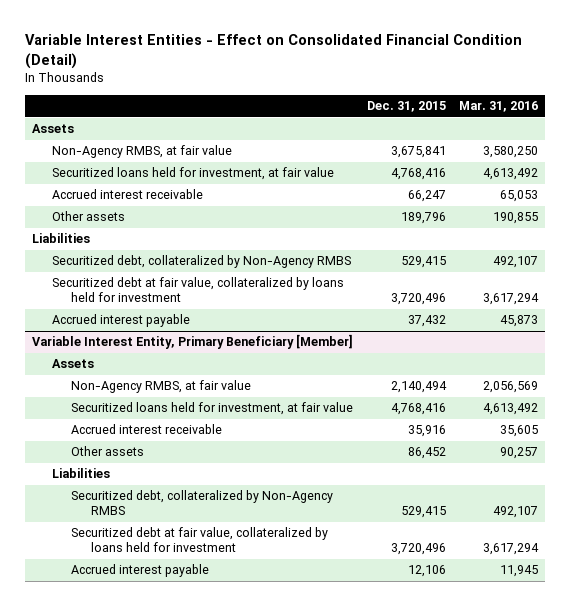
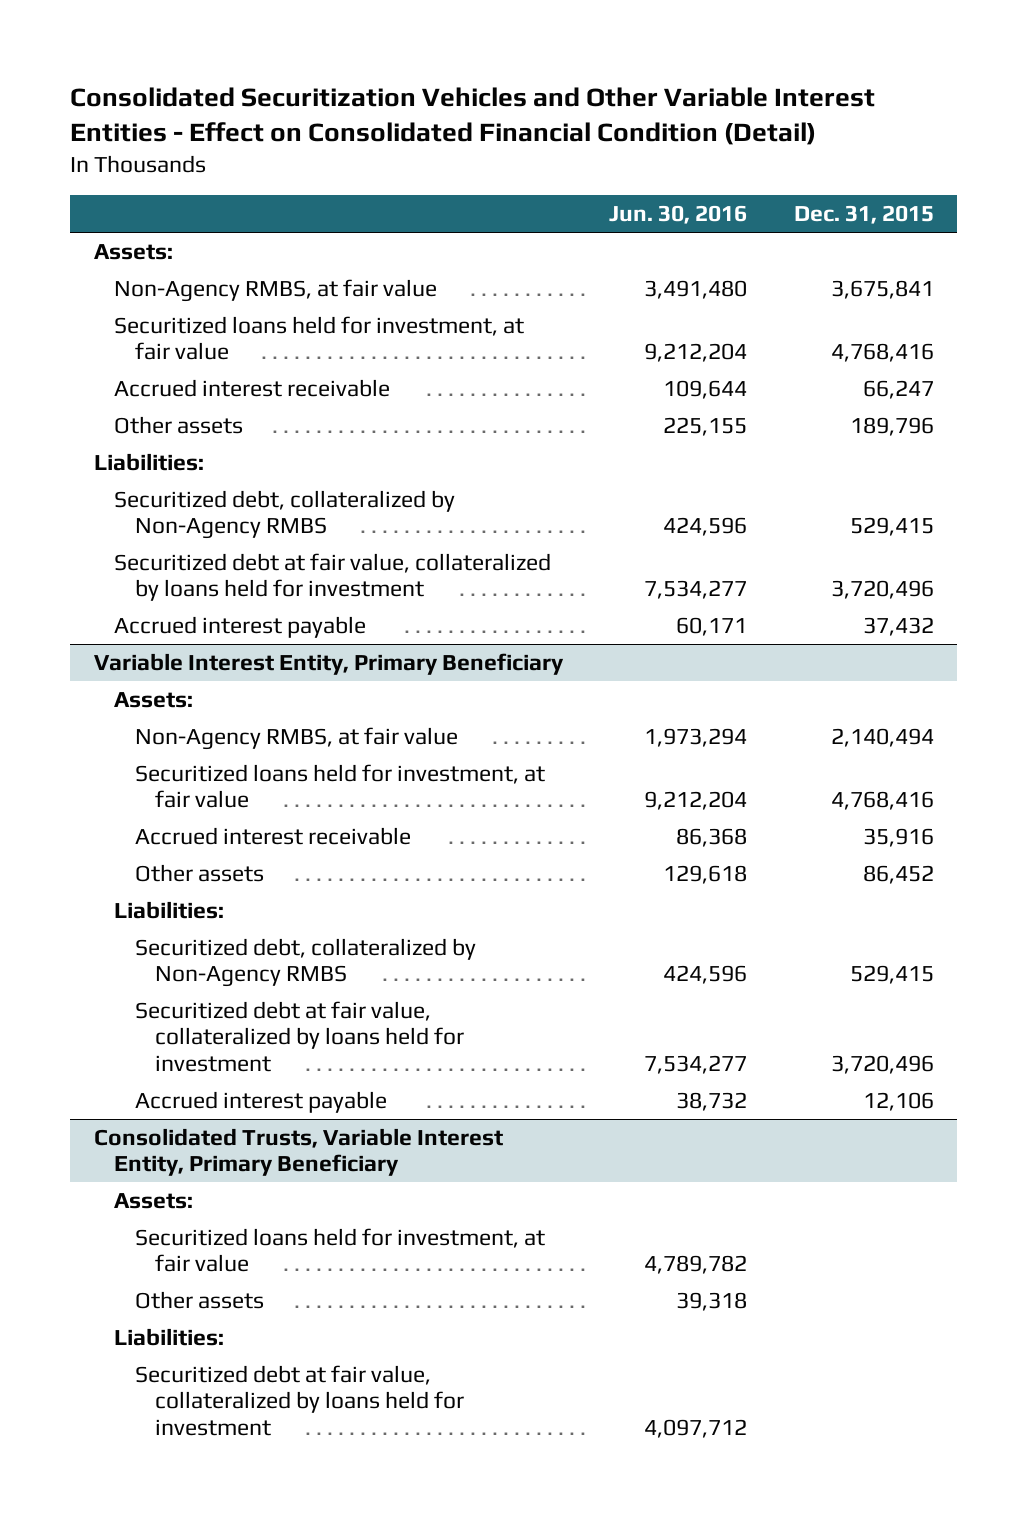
- Variable Interest Entities - Effect on Consolidated Financial Condition (Detail)
+ Consolidated Securitization Vehicles and Other Variable Interest Entities - Effect on Consolidated Financial Condition (Detail)
- | Dec. 31, 2015 | Mar. 31, 2016
+ | Jun. 30, 2016 | Dec. 31, 2015
- Assets
+ Assets:
- Liabilities
+ Liabilities:
- Variable Interest Entity, Primary Beneficiary [Member]
- Assets
+ Variable Interest Entity, Primary Beneficiary
+ Assets:
- Liabilities
+ Liabilities:
+ Consolidated Trusts, Variable Interest Entity, Primary Beneficiary
+ Assets:
+ Securitized loans held for investment, at fair value | 4,789,782 |
+ Other assets | 39,318 |
+ Liabilities:
+ Securitized debt at fair value, collateralized by loans held for investment | 4,097,712 |

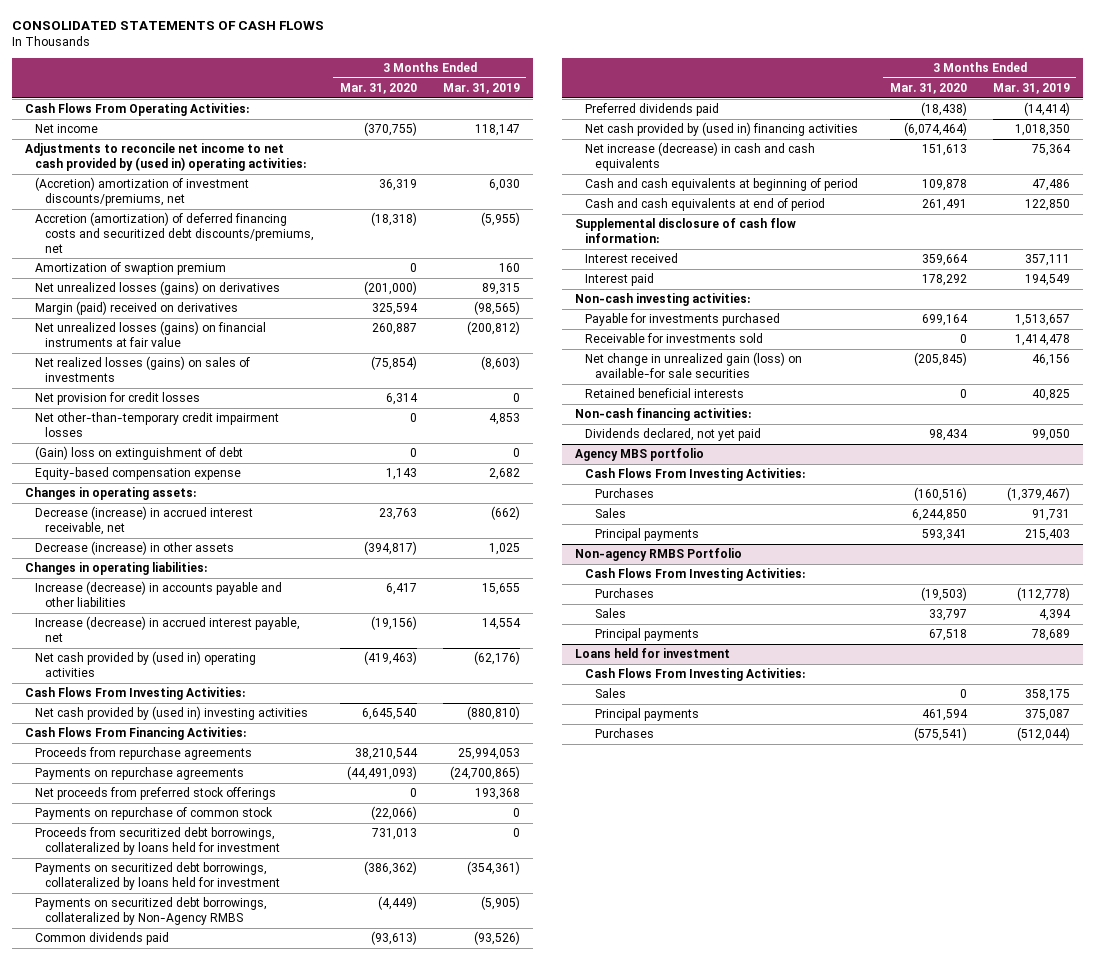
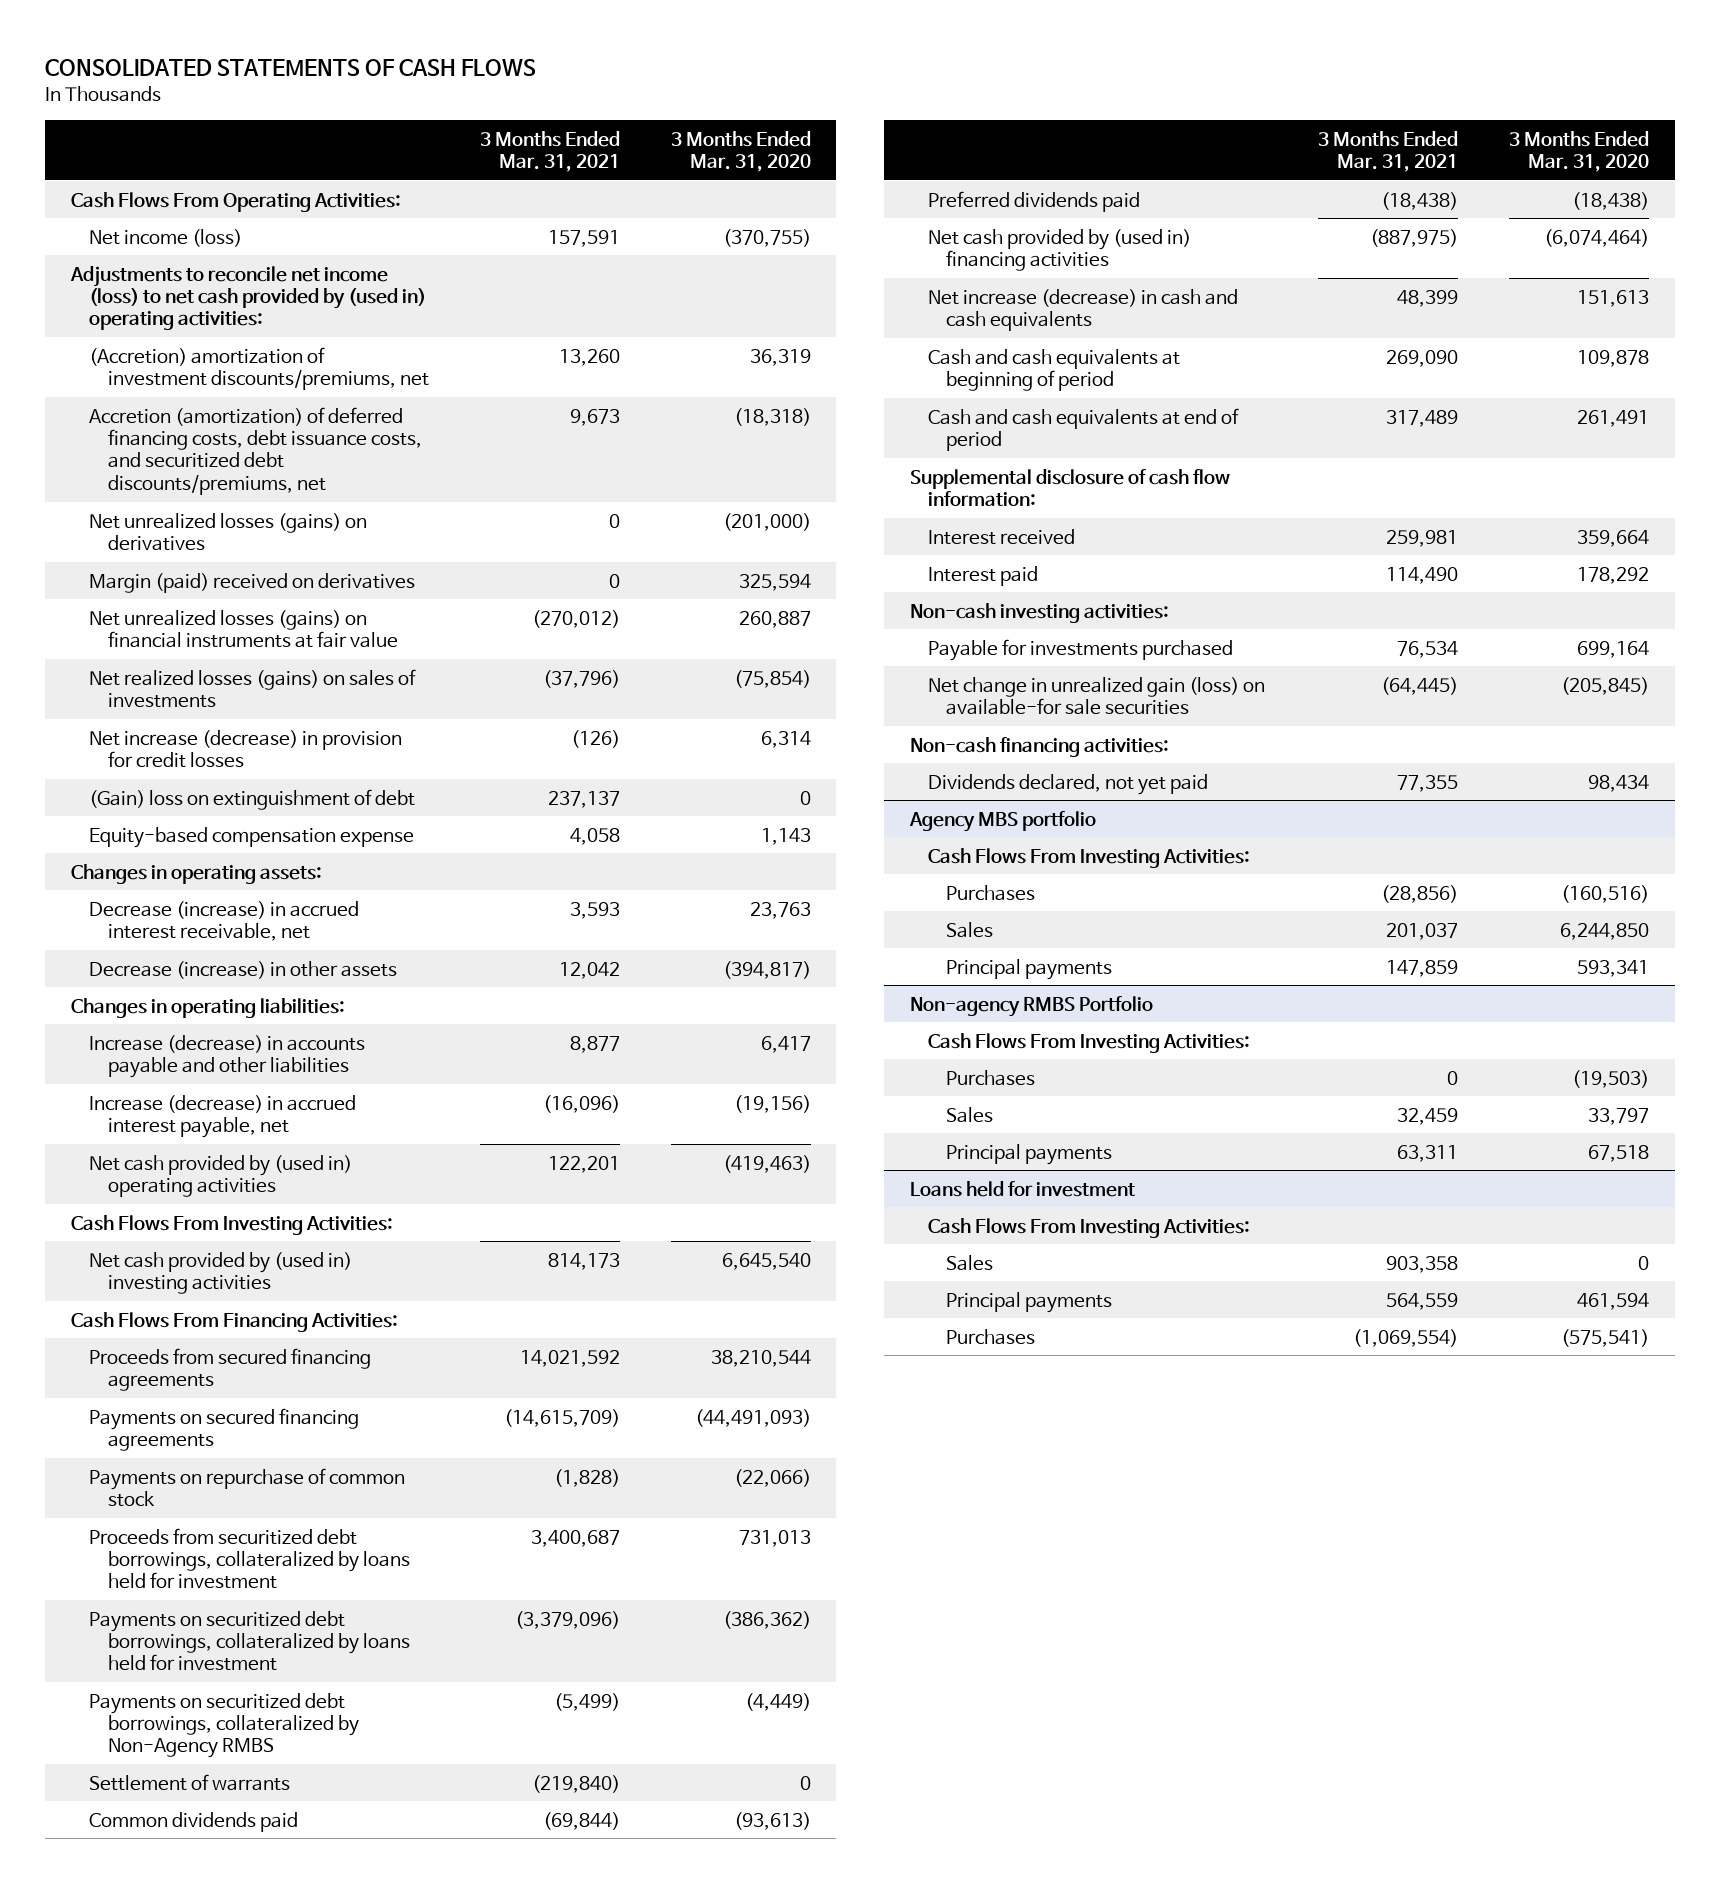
- | 3 Months Ended Mar. 31, 2020 | 3 Months Ended Mar. 31, 2019
+ | 3 Months Ended Mar. 31, 2021 | 3 Months Ended Mar. 31, 2020
- Net income | (370,755) | 118,147
- Adjustments to reconcile net income to net cash provided by (used in) operating activities:
+ Net income (loss) | 157,591 | (370,755)
+ Adjustments to reconcile net income (loss) to net cash provided by (used in) operating activities:
- Accretion (amortization) of deferred financing costs and securitized debt discounts/premiums, net | (18,318) | (5,955)
- Amortization of swaption premium | 0 | 160
+ Accretion (amortization) of deferred financing costs, debt issuance costs, and securitized debt discounts/premiums, net | 9,673 | (18,318)
- Net provision for credit losses | 6,314 | 0
- Net other-than-temporary credit impairment losses | 0 | 4,853
+ Net increase (decrease) in provision for credit losses | (126) | 6,314
- Proceeds from repurchase agreements | 38,210,544 | 25,994,053
- Payments on repurchase agreements | (44,491,093) | (24,700,865)
- Net proceeds from preferred stock offerings | 0 | 193,368
+ Proceeds from secured financing agreements | 14,021,592 | 38,210,544
+ Payments on secured financing agreements | (14,615,709) | (44,491,093)
+ Settlement of warrants | (219,840) | 0
- Receivable for investments sold | 0 | 1,414,478
- Retained beneficial interests | 0 | 40,825

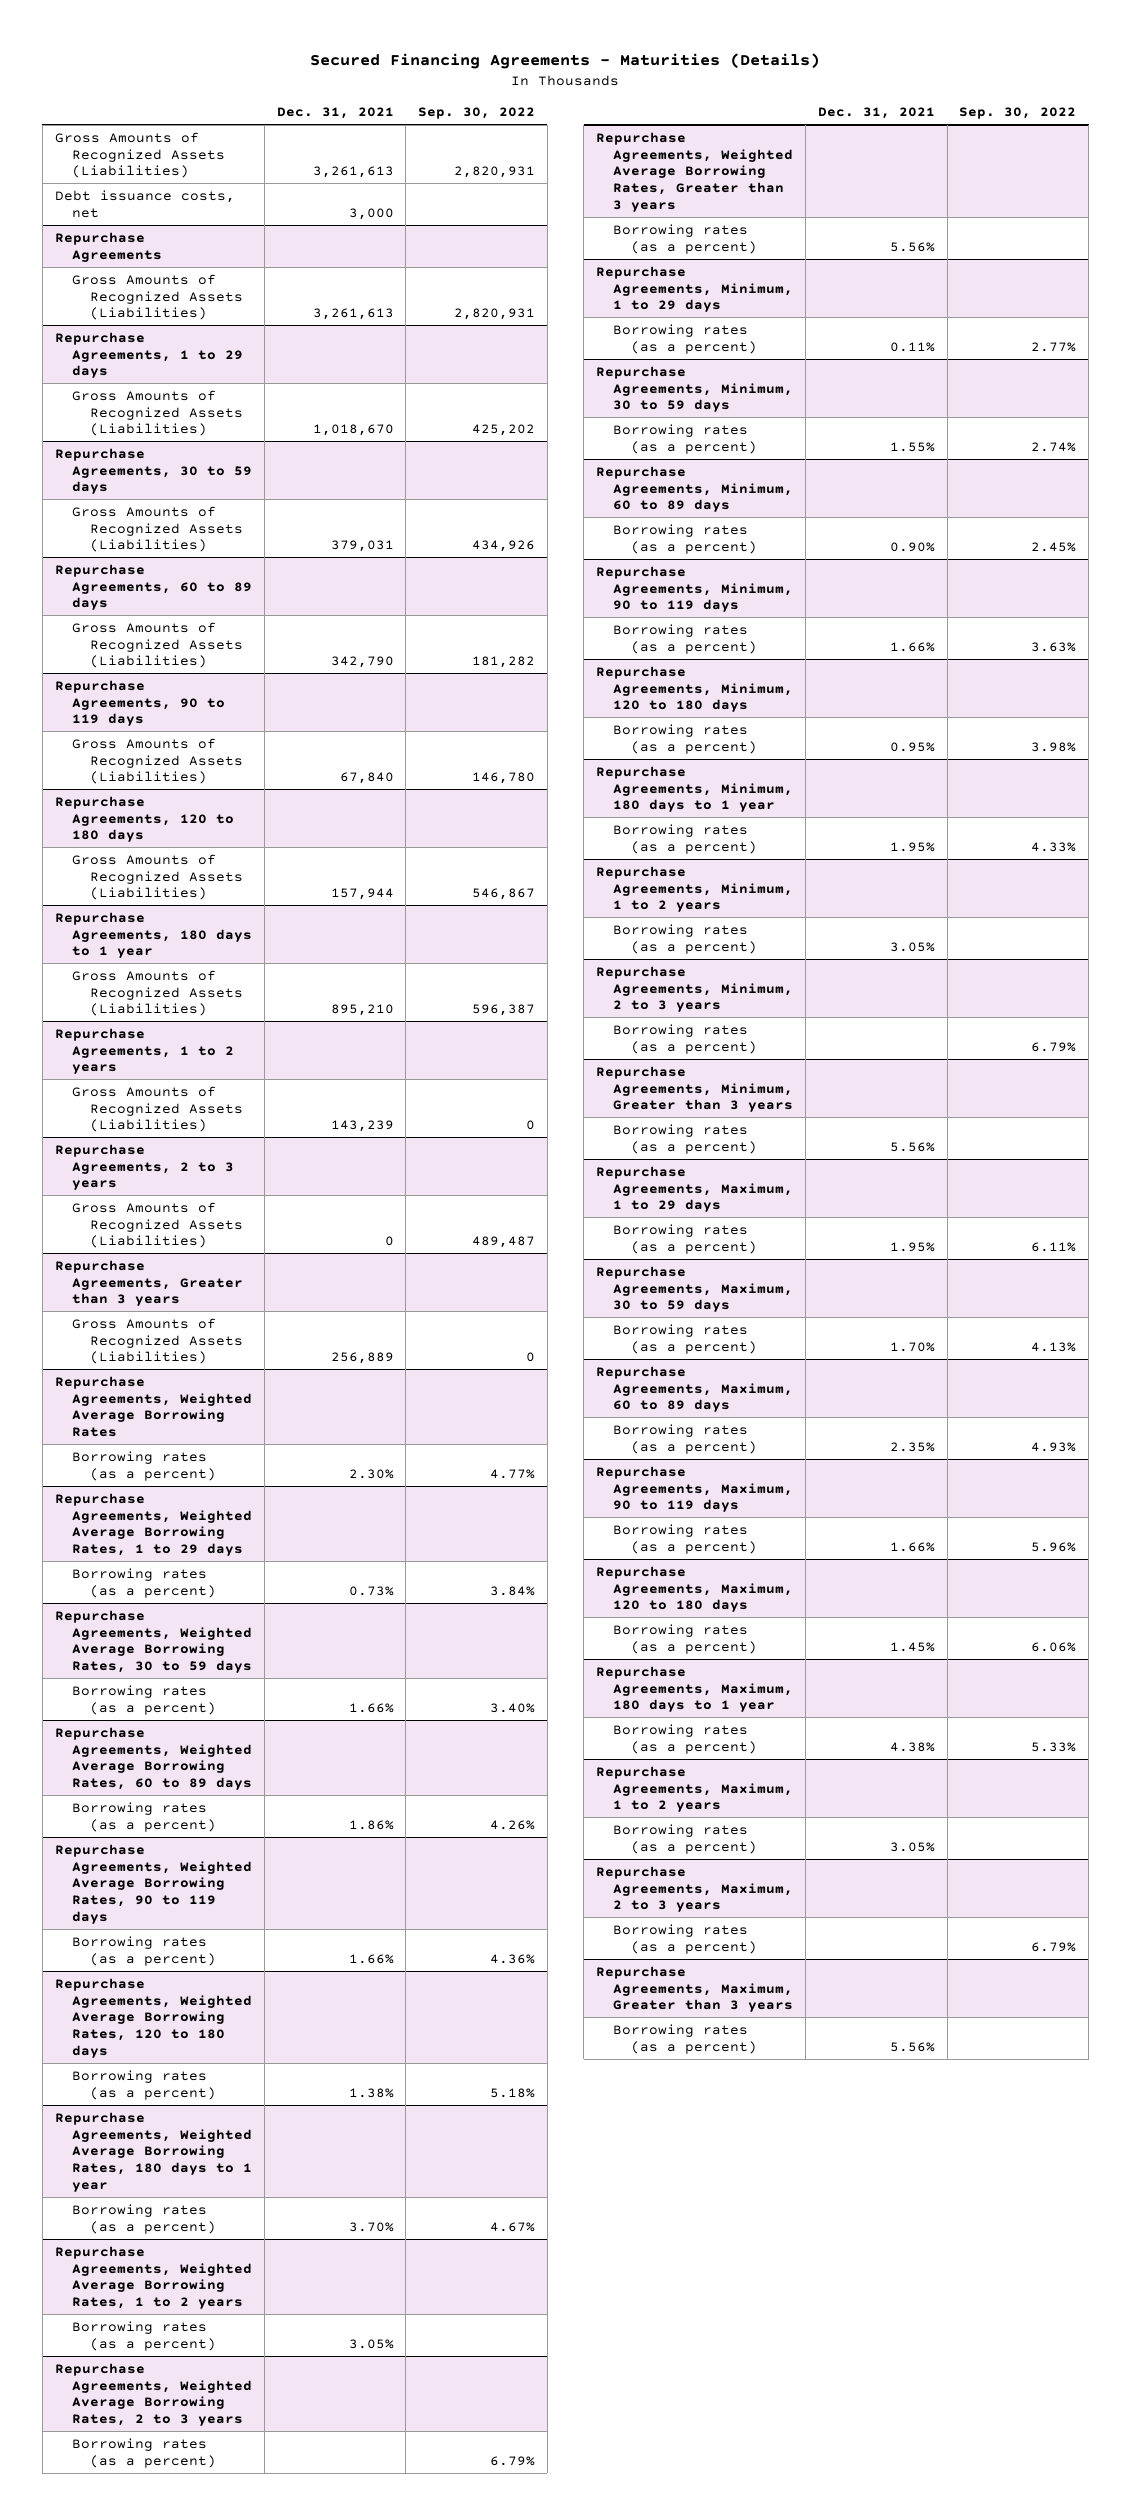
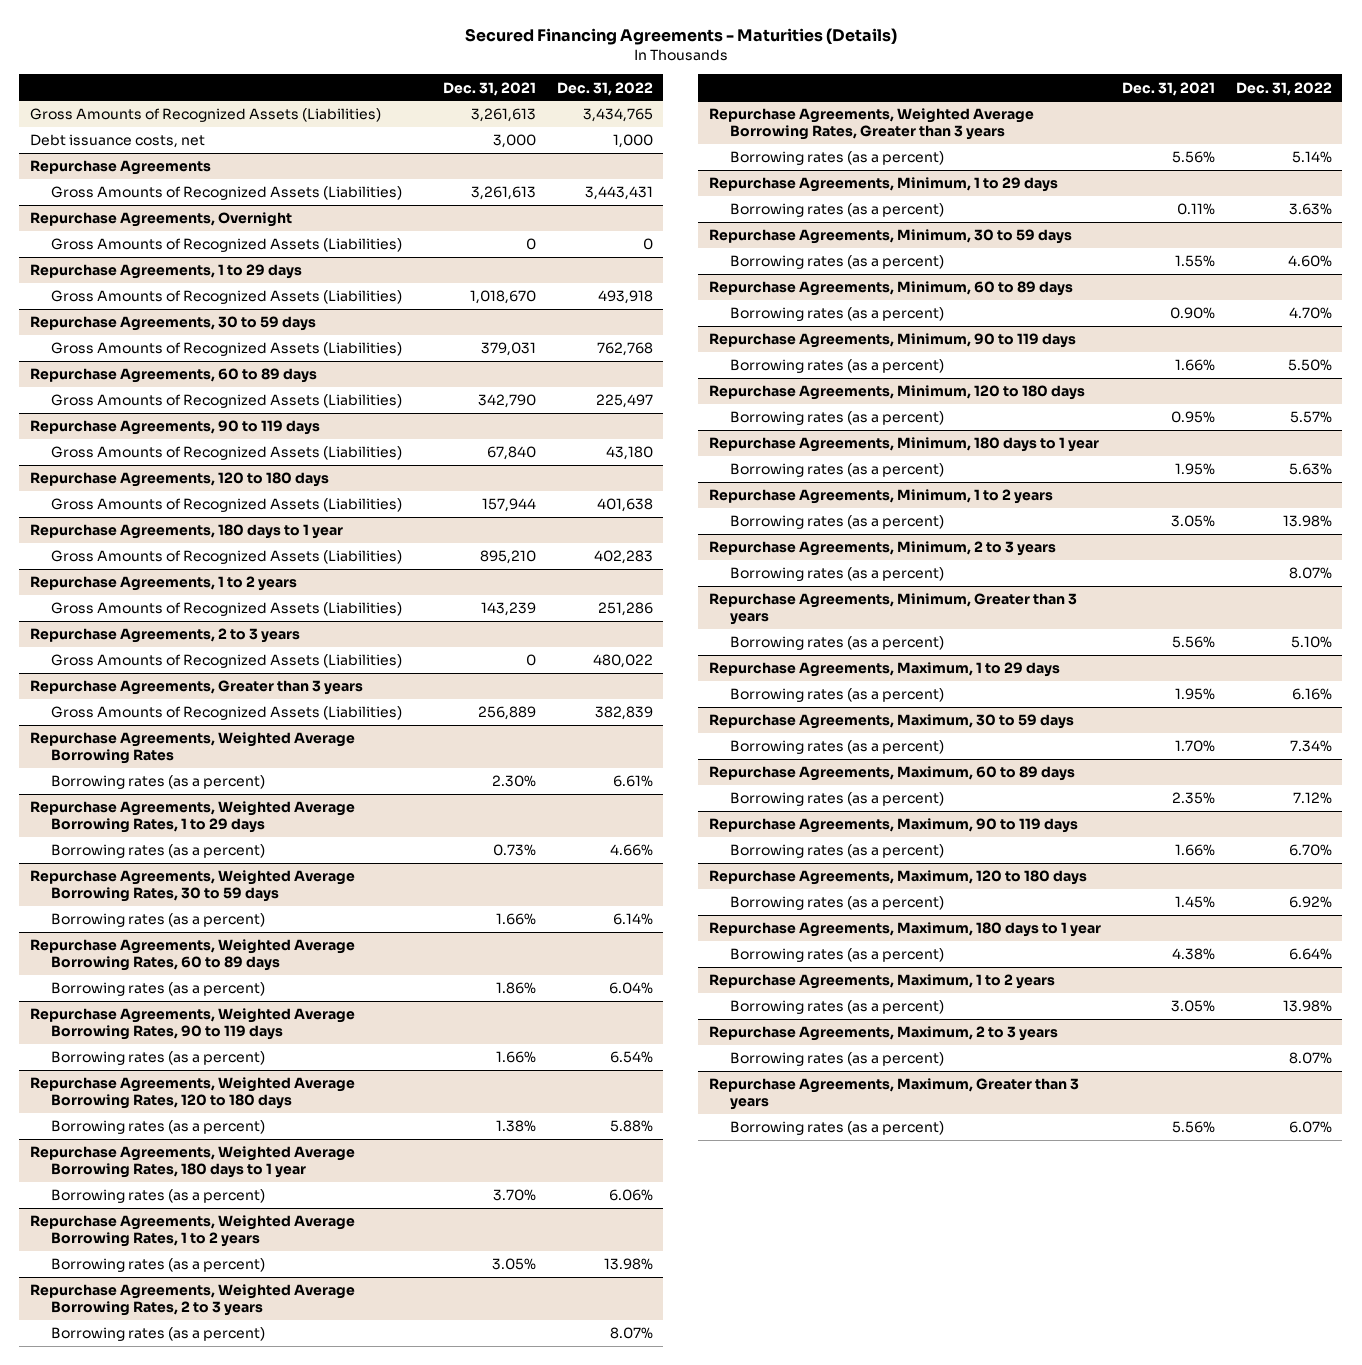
- | Dec. 31, 2021 | Sep. 30, 2022
+ | Dec. 31, 2021 | Dec. 31, 2022
+ Repurchase Agreements, Overnight
+ Gross Amounts of Recognized Assets (Liabilities) | 0 | 0

